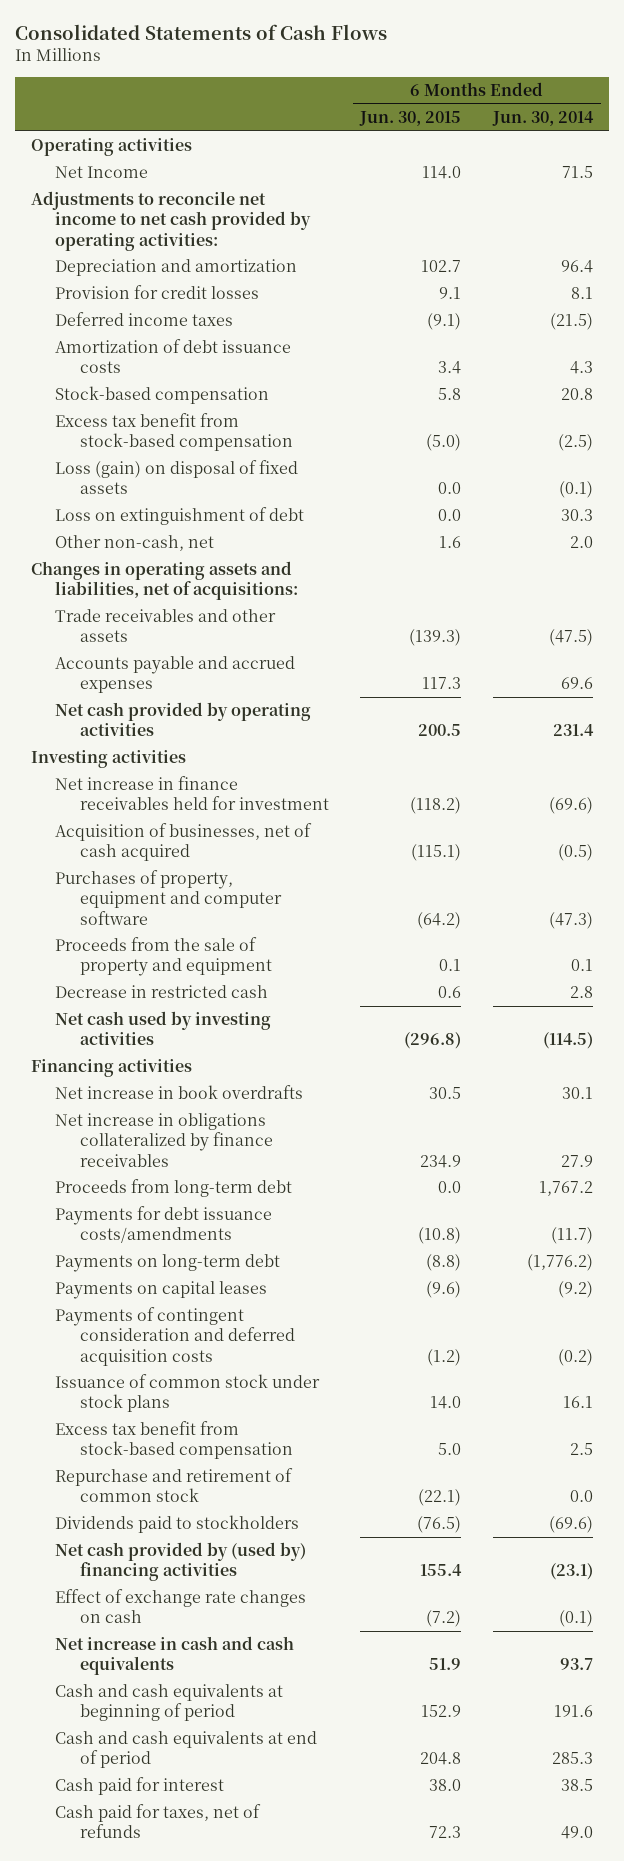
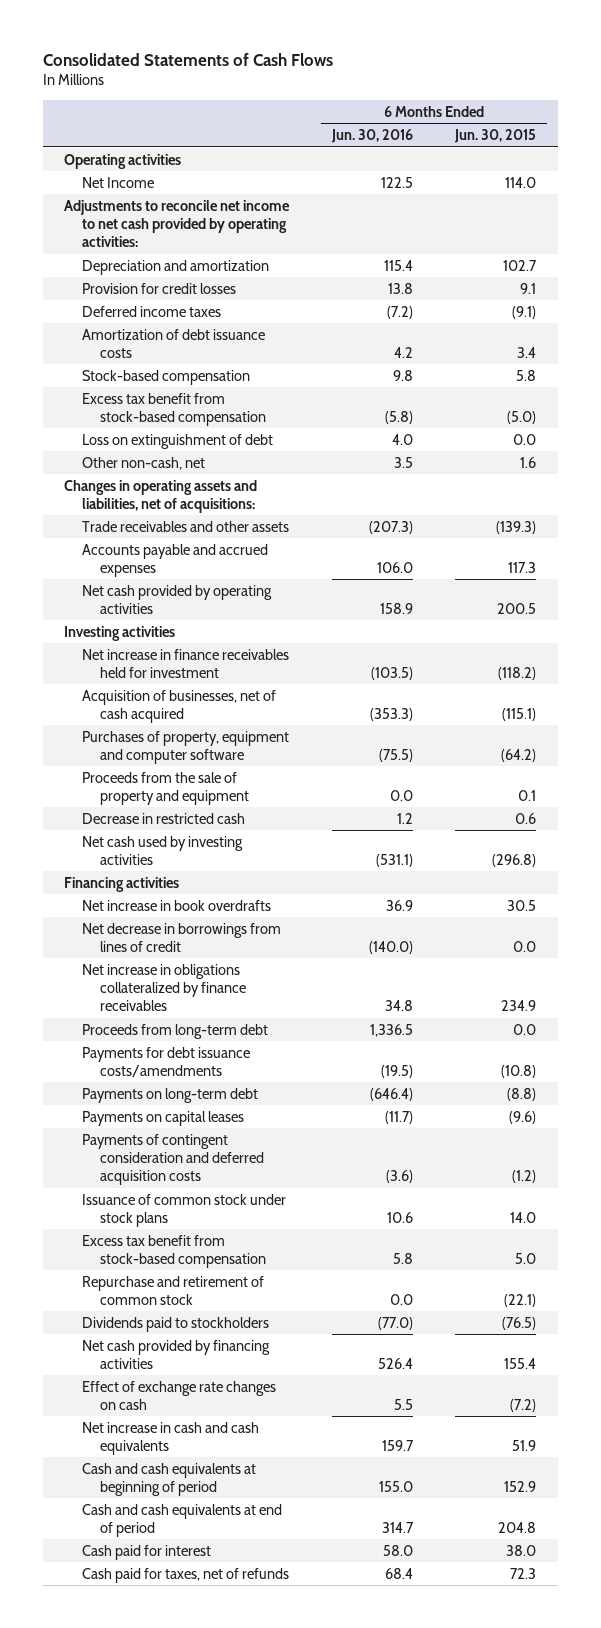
- | 6 Months Ended Jun. 30, 2015 | 6 Months Ended Jun. 30, 2014
+ | 6 Months Ended Jun. 30, 2016 | 6 Months Ended Jun. 30, 2015
- Loss (gain) on disposal of fixed assets | 0.0 | (0.1)
+ Net decrease in borrowings from lines of credit | (140.0) | 0.0
- Net cash provided by (used by) financing activities | 155.4 | (23.1)
+ Net cash provided by financing activities | 526.4 | 155.4

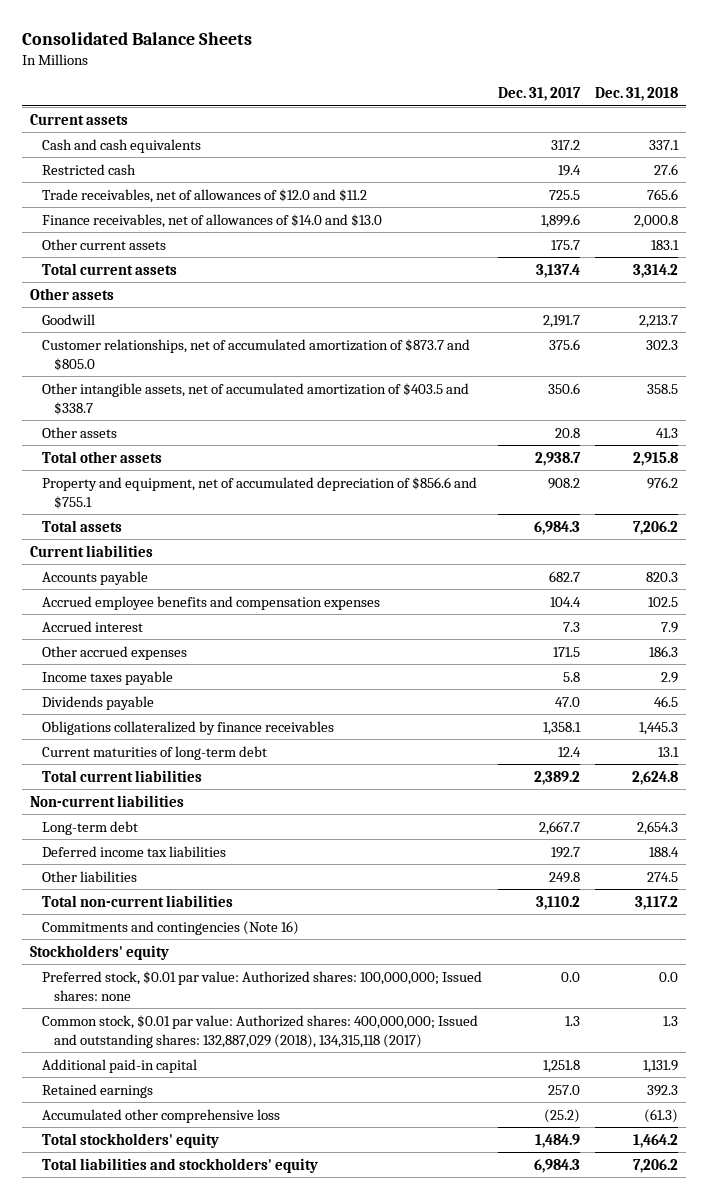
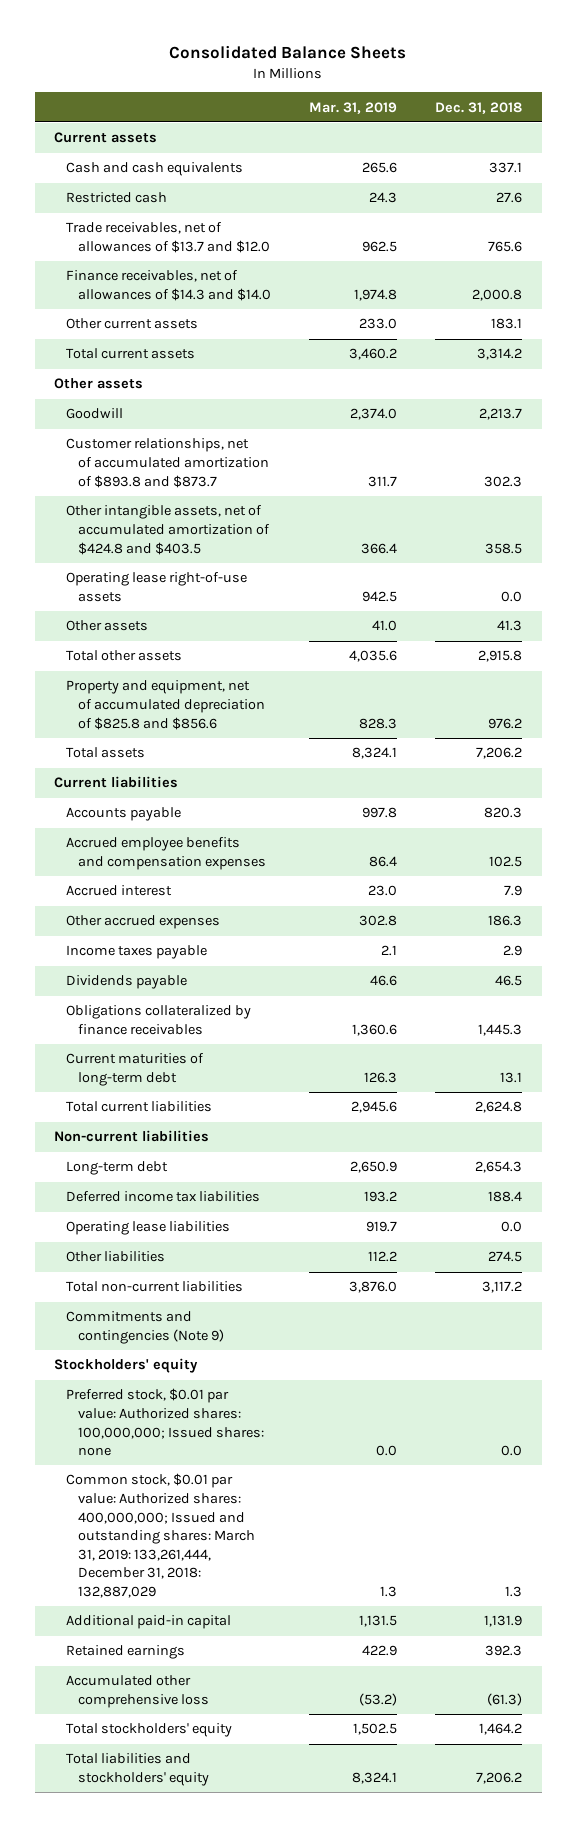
- | Dec. 31, 2017 | Dec. 31, 2018
+ | Mar. 31, 2019 | Dec. 31, 2018
- Trade receivables, net of allowances of $12.0 and $11.2 | 725.5 | 765.6
- Finance receivables, net of allowances of $14.0 and $13.0 | 1,899.6 | 2,000.8
+ Trade receivables, net of allowances of $13.7 and $12.0 | 962.5 | 765.6
+ Finance receivables, net of allowances of $14.3 and $14.0 | 1,974.8 | 2,000.8
- Customer relationships, net of accumulated amortization of $873.7 and $805.0 | 375.6 | 302.3
- Other intangible assets, net of accumulated amortization of $403.5 and $338.7 | 350.6 | 358.5
+ Customer relationships, net of accumulated amortization of $893.8 and $873.7 | 311.7 | 302.3
+ Other intangible assets, net of accumulated amortization of $424.8 and $403.5 | 366.4 | 358.5
+ Operating lease right-of-use assets | 942.5 | 0.0
- Property and equipment, net of accumulated depreciation of $856.6 and $755.1 | 908.2 | 976.2
+ Property and equipment, net of accumulated depreciation of $825.8 and $856.6 | 828.3 | 976.2
+ Operating lease liabilities | 919.7 | 0.0
- Commitments and contingencies (Note 16)
+ Commitments and contingencies (Note 9)
- Common stock, $0.01 par value: Authorized shares: 400,000,000; Issued and outstanding shares: 132,887,029 (2018), 134,315,118 (2017) | 1.3 | 1.3
+ Common stock, $0.01 par value: Authorized shares: 400,000,000; Issued and outstanding shares: March 31, 2019: 133,261,444, December 31, 2018: 132,887,029 | 1.3 | 1.3

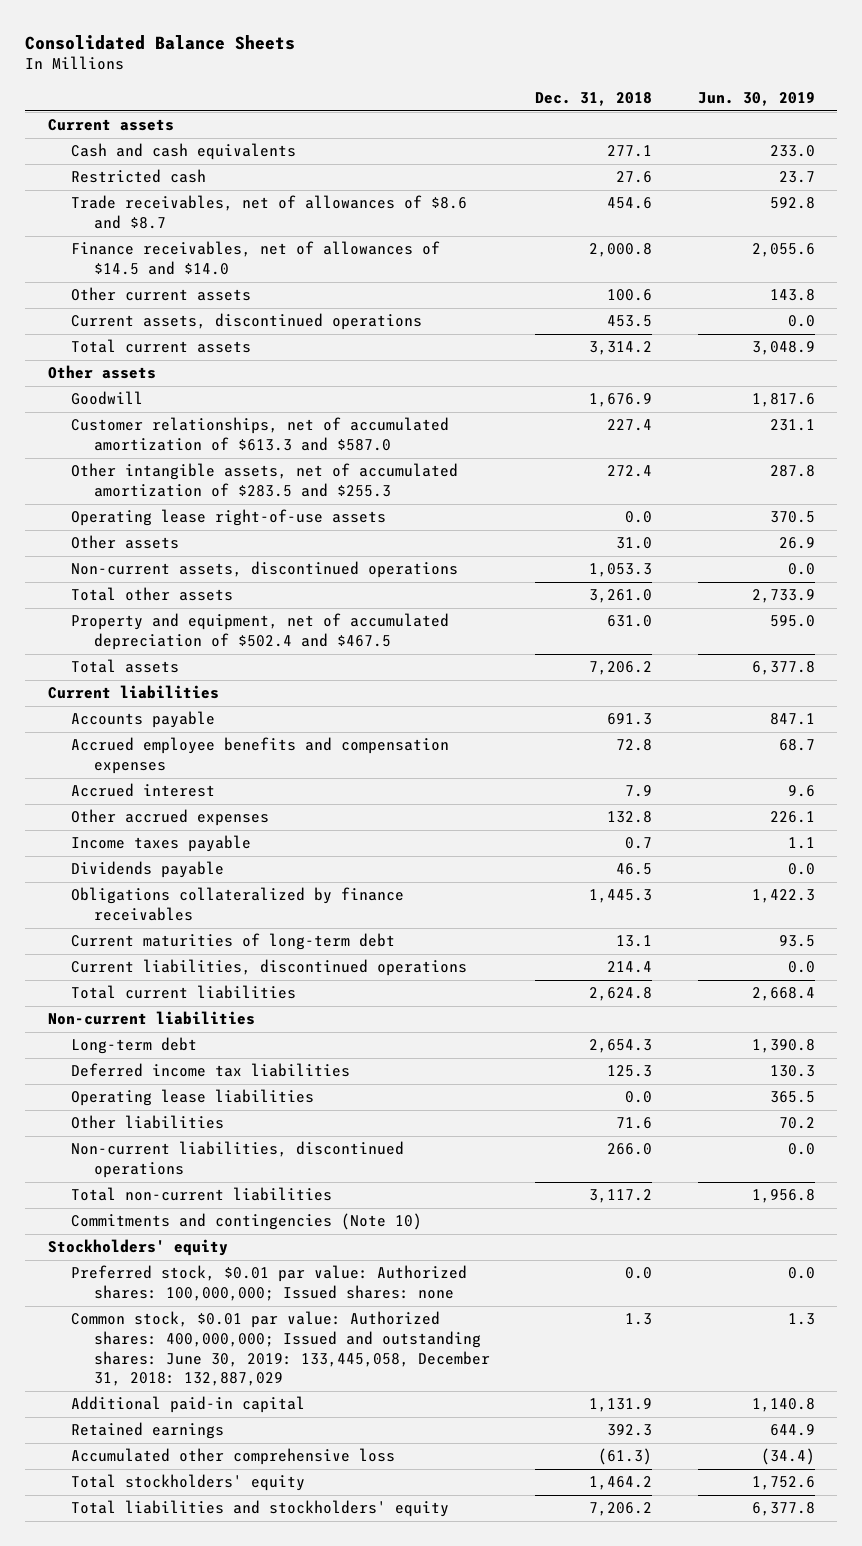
- | Mar. 31, 2019 | Dec. 31, 2018
+ | Dec. 31, 2018 | Jun. 30, 2019
- Cash and cash equivalents | 265.6 | 337.1
+ Cash and cash equivalents | 277.1 | 233.0
- Trade receivables, net of allowances of $13.7 and $12.0 | 962.5 | 765.6
- Finance receivables, net of allowances of $14.3 and $14.0 | 1,974.8 | 2,000.8
- Other current assets | 233.0 | 183.1
+ Trade receivables, net of allowances of $8.6 and $8.7 | 454.6 | 592.8
+ Finance receivables, net of allowances of $14.5 and $14.0 | 2,000.8 | 2,055.6
+ Other current assets | 100.6 | 143.8
+ Current assets, discontinued operations | 453.5 | 0.0
- Goodwill | 2,374.0 | 2,213.7
- Customer relationships, net of accumulated amortization of $893.8 and $873.7 | 311.7 | 302.3
- Other intangible assets, net of accumulated amortization of $424.8 and $403.5 | 366.4 | 358.5
+ Goodwill | 1,676.9 | 1,817.6
+ Customer relationships, net of accumulated amortization of $613.3 and $587.0 | 227.4 | 231.1
+ Other intangible assets, net of accumulated amortization of $283.5 and $255.3 | 272.4 | 287.8
- Other assets | 41.0 | 41.3
- Total other assets | 4,035.6 | 2,915.8
- Property and equipment, net of accumulated depreciation of $825.8 and $856.6 | 828.3 | 976.2
+ Other assets | 31.0 | 26.9
+ Non-current assets, discontinued operations | 1,053.3 | 0.0
+ Total other assets | 3,261.0 | 2,733.9
+ Property and equipment, net of accumulated depreciation of $502.4 and $467.5 | 631.0 | 595.0
- Accounts payable | 997.8 | 820.3
- Accrued employee benefits and compensation expenses | 86.4 | 102.5
+ Accounts payable | 691.3 | 847.1
+ Accrued employee benefits and compensation expenses | 72.8 | 68.7
- Other accrued expenses | 302.8 | 186.3
- Income taxes payable | 2.1 | 2.9
+ Other accrued expenses | 132.8 | 226.1
+ Income taxes payable | 0.7 | 1.1
+ Current liabilities, discontinued operations | 214.4 | 0.0
- Deferred income tax liabilities | 193.2 | 188.4
+ Deferred income tax liabilities | 125.3 | 130.3
- Other liabilities | 112.2 | 274.5
+ Other liabilities | 71.6 | 70.2
+ Non-current liabilities, discontinued operations | 266.0 | 0.0
- Commitments and contingencies (Note 9)
+ Commitments and contingencies (Note 10)
- Common stock, $0.01 par value: Authorized shares: 400,000,000; Issued and outstanding shares: March 31, 2019: 133,261,444, December 31, 2018: 132,887,029 | 1.3 | 1.3
+ Common stock, $0.01 par value: Authorized shares: 400,000,000; Issued and outstanding shares: June 30, 2019: 133,445,058, December 31, 2018: 132,887,029 | 1.3 | 1.3

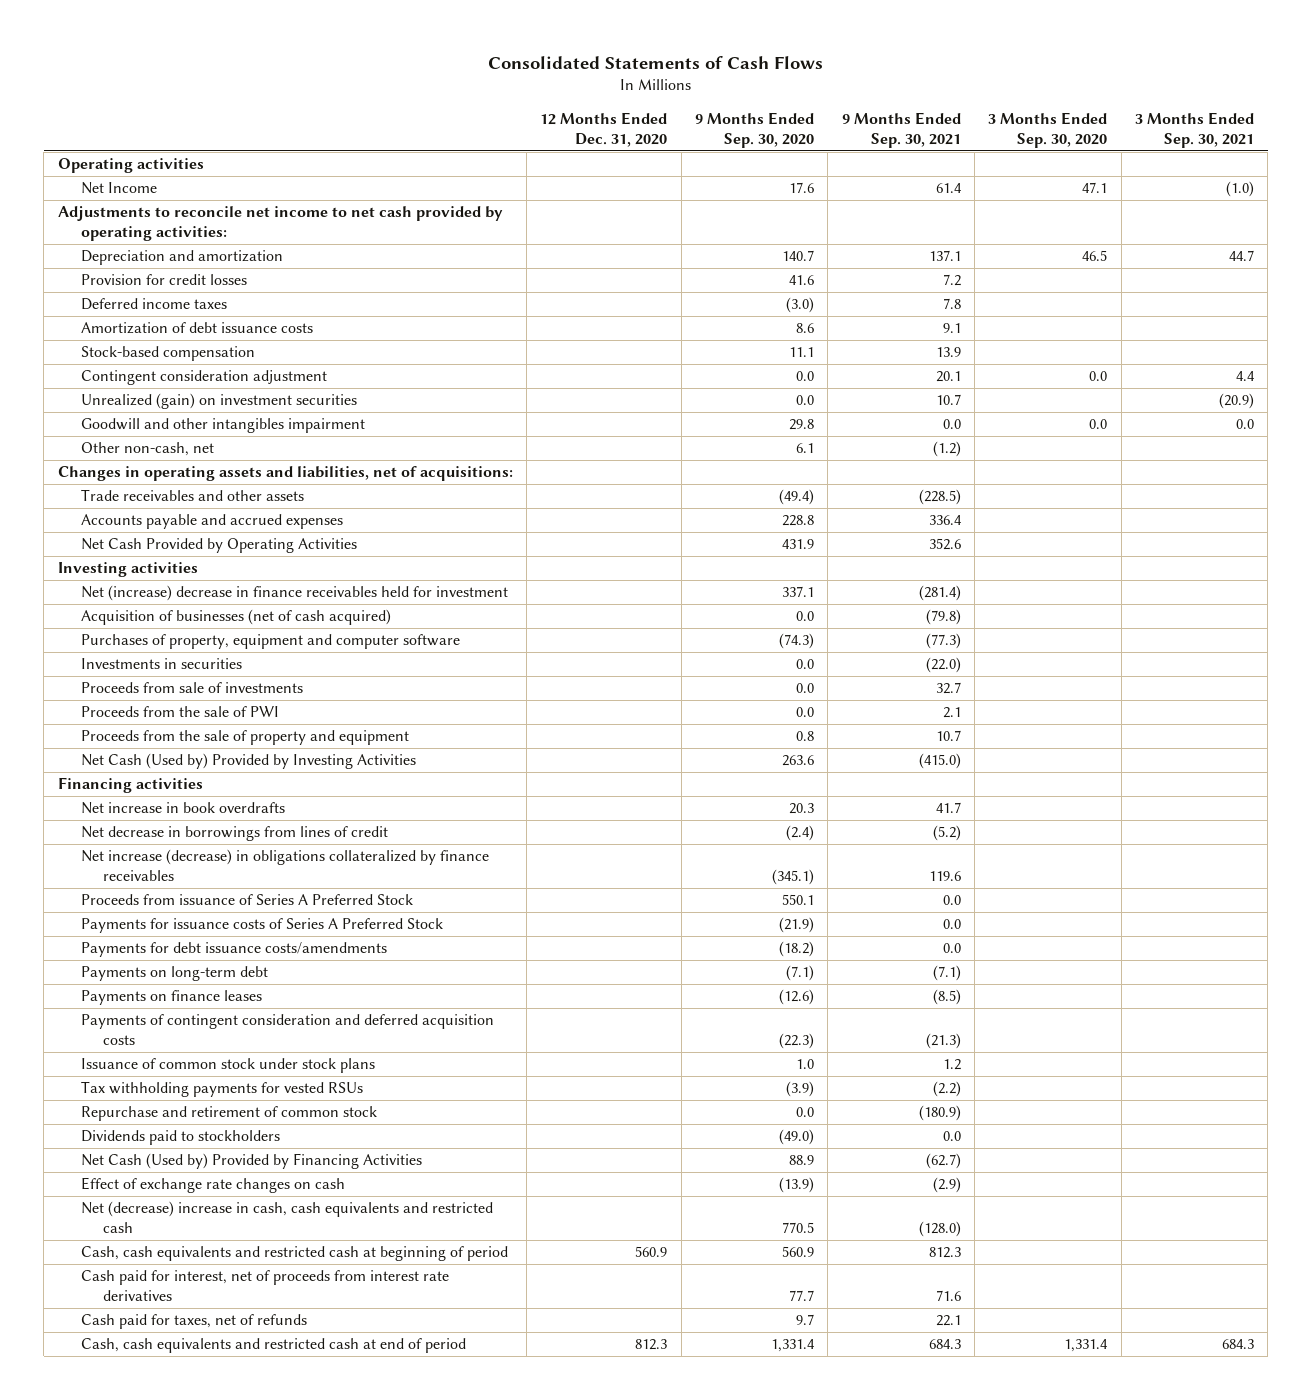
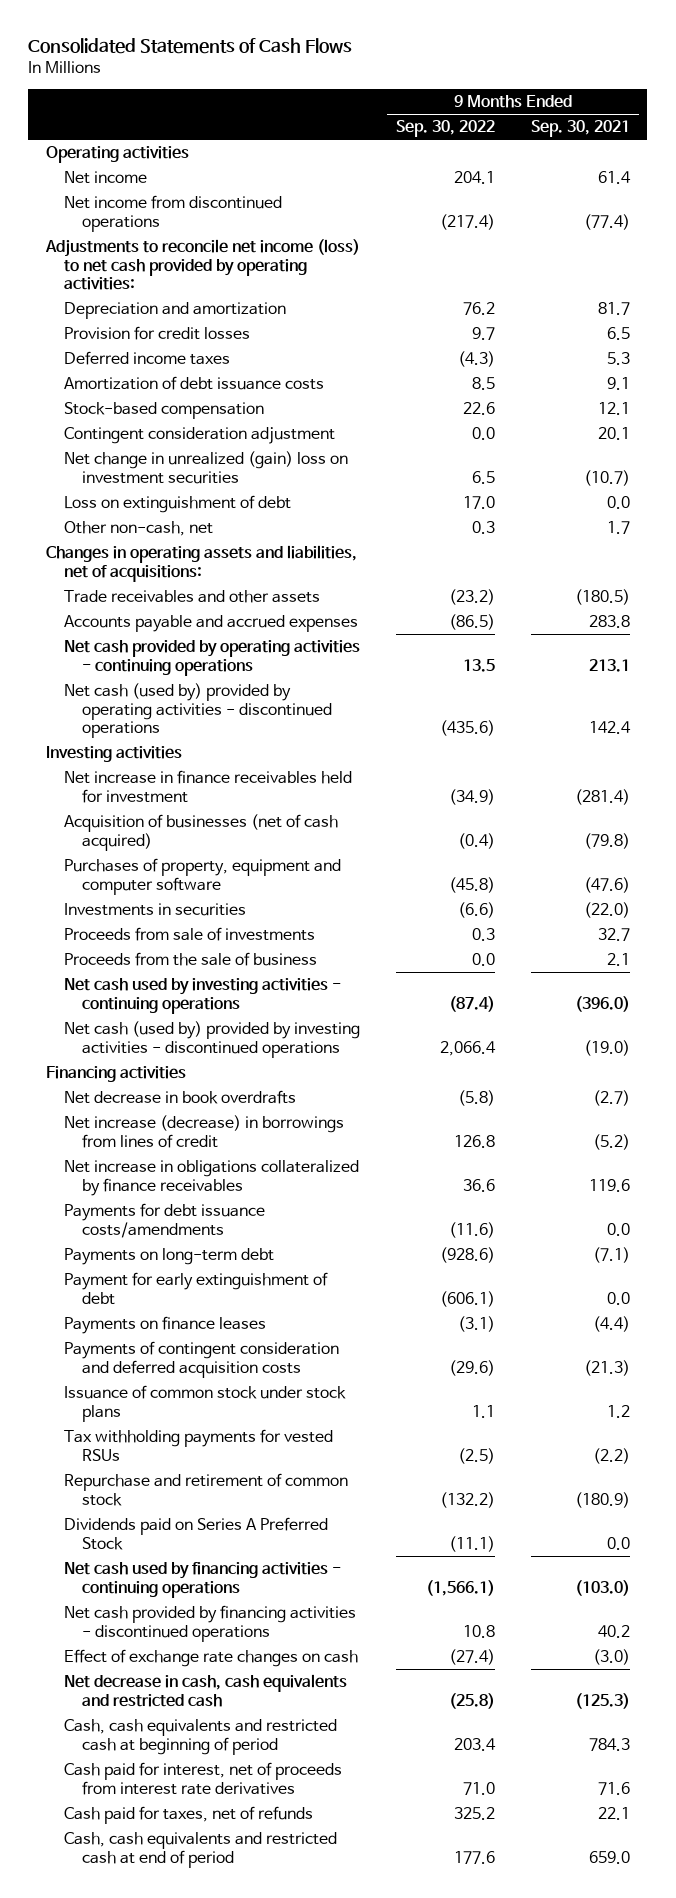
- | 12 Months Ended Dec. 31, 2020 | 9 Months Ended Sep. 30, 2020 | 9 Months Ended Sep. 30, 2021 | 3 Months Ended Sep. 30, 2020 | 3 Months Ended Sep. 30, 2021
+ | 9 Months Ended Sep. 30, 2022 | 9 Months Ended Sep. 30, 2021
- Net Income | | 17.6 | 61.4 | 47.1 | (1.0)
- Adjustments to reconcile net income to net cash provided by operating activities:
- Depreciation and amortization | | 140.7 | 137.1 | 46.5 | 44.7
- Provision for credit losses | | 41.6 | 7.2 | |
- Deferred income taxes | | (3.0) | 7.8 | |
+ Net income | 204.1 | 61.4
+ Net income from discontinued operations | (217.4) | (77.4)
+ Adjustments to reconcile net income (loss) to net cash provided by operating activities:
+ Depreciation and amortization | 76.2 | 81.7
+ Provision for credit losses | 9.7 | 6.5
+ Deferred income taxes | (4.3) | 5.3
- Stock-based compensation | | 11.1 | 13.9 | |
+ Stock-based compensation | 22.6 | 12.1
- Unrealized (gain) on investment securities | | 0.0 | 10.7 | | (20.9)
- Goodwill and other intangibles impairment | | 29.8 | 0.0 | 0.0 | 0.0
- Other non-cash, net | | 6.1 | (1.2) | |
+ Net change in unrealized (gain) loss on investment securities | 6.5 | (10.7)
+ Loss on extinguishment of debt | 17.0 | 0.0
+ Other non-cash, net | 0.3 | 1.7
- Trade receivables and other assets | | (49.4) | (228.5) | |
- Accounts payable and accrued expenses | | 228.8 | 336.4 | |
- Net Cash Provided by Operating Activities | | 431.9 | 352.6 | |
+ Trade receivables and other assets | (23.2) | (180.5)
+ Accounts payable and accrued expenses | (86.5) | 283.8
+ Net cash provided by operating activities - continuing operations | 13.5 | 213.1
+ Net cash (used by) provided by operating activities - discontinued operations | (435.6) | 142.4
- Net (increase) decrease in finance receivables held for investment | | 337.1 | (281.4) | |
+ Net increase in finance receivables held for investment | (34.9) | (281.4)
- Purchases of property, equipment and computer software | | (74.3) | (77.3) | |
+ Purchases of property, equipment and computer software | (45.8) | (47.6)
- Proceeds from the sale of PWI | | 0.0 | 2.1 | |
- Proceeds from the sale of property and equipment | | 0.8 | 10.7 | |
- Net Cash (Used by) Provided by Investing Activities | | 263.6 | (415.0) | |
+ Proceeds from the sale of business | 0.0 | 2.1
+ Net cash used by investing activities - continuing operations | (87.4) | (396.0)
+ Net cash (used by) provided by investing activities - discontinued operations | 2,066.4 | (19.0)
- Net increase in book overdrafts | | 20.3 | 41.7 | |
- Net decrease in borrowings from lines of credit | | (2.4) | (5.2) | |
- Net increase (decrease) in obligations collateralized by finance receivables | | (345.1) | 119.6 | |
- Proceeds from issuance of Series A Preferred Stock | | 550.1 | 0.0 | |
- Payments for issuance costs of Series A Preferred Stock | | (21.9) | 0.0 | |
+ Net decrease in book overdrafts | (5.8) | (2.7)
+ Net increase (decrease) in borrowings from lines of credit | 126.8 | (5.2)
+ Net increase in obligations collateralized by finance receivables | 36.6 | 119.6
- Payments on finance leases | | (12.6) | (8.5) | |
+ Payment for early extinguishment of debt | (606.1) | 0.0
+ Payments on finance leases | (3.1) | (4.4)
- Dividends paid to stockholders | | (49.0) | 0.0 | |
- Net Cash (Used by) Provided by Financing Activities | | 88.9 | (62.7) | |
- Effect of exchange rate changes on cash | | (13.9) | (2.9) | |
- Net (decrease) increase in cash, cash equivalents and restricted cash | | 770.5 | (128.0) | |
- Cash, cash equivalents and restricted cash at beginning of period | 560.9 | 560.9 | 812.3 | |
+ Dividends paid on Series A Preferred Stock | (11.1) | 0.0
+ Net cash used by financing activities - continuing operations | (1,566.1) | (103.0)
+ Net cash provided by financing activities - discontinued operations | 10.8 | 40.2
+ Effect of exchange rate changes on cash | (27.4) | (3.0)
+ Net decrease in cash, cash equivalents and restricted cash | (25.8) | (125.3)
+ Cash, cash equivalents and restricted cash at beginning of period | 203.4 | 784.3
- Cash, cash equivalents and restricted cash at end of period | 812.3 | 1,331.4 | 684.3 | 1,331.4 | 684.3
+ Cash, cash equivalents and restricted cash at end of period | 177.6 | 659.0

